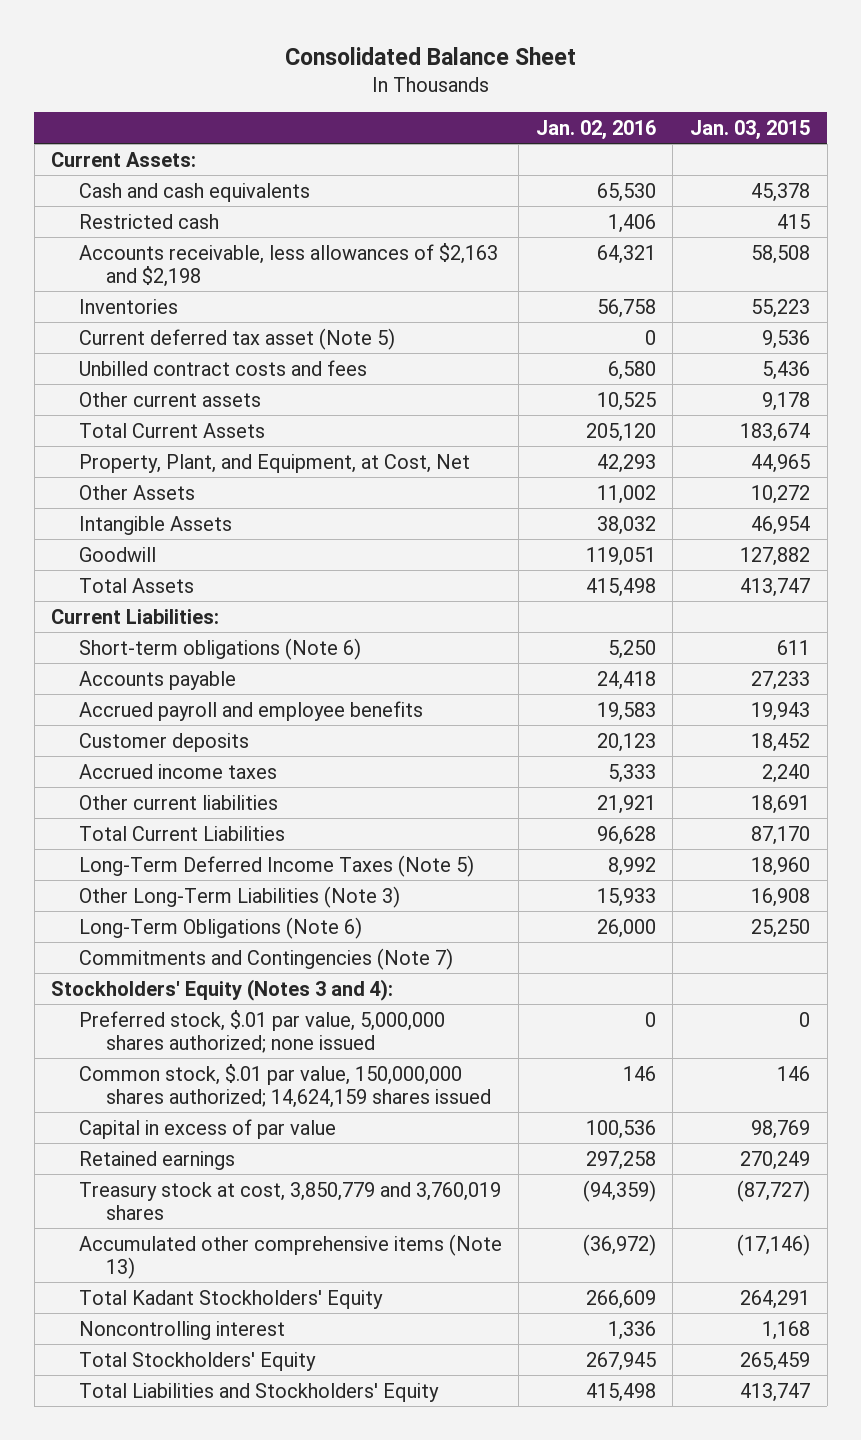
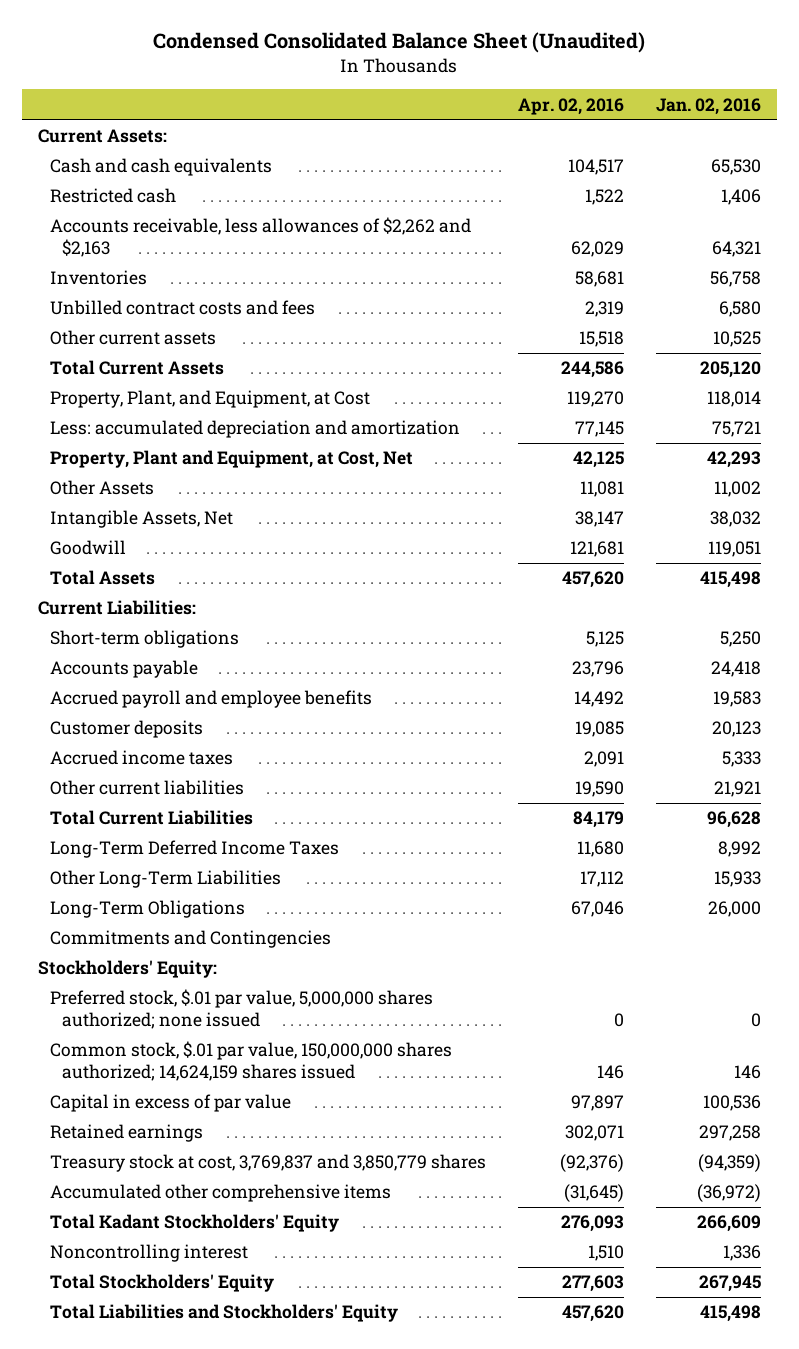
- Consolidated Balance Sheet
+ Condensed Consolidated Balance Sheet (Unaudited)
- | Jan. 02, 2016 | Jan. 03, 2015
+ | Apr. 02, 2016 | Jan. 02, 2016
- Accounts receivable, less allowances of $2,163 and $2,198 | 64,321 | 58,508
+ Accounts receivable, less allowances of $2,262 and $2,163 | 62,029 | 64,321
- Current deferred tax asset (Note 5) | 0 | 9,536
- Property, Plant, and Equipment, at Cost, Net | 42,293 | 44,965
+ Property, Plant, and Equipment, at Cost | 119,270 | 118,014
+ Less: accumulated depreciation and amortization | 77,145 | 75,721
+ Property, Plant and Equipment, at Cost, Net | 42,125 | 42,293
- Intangible Assets | 38,032 | 46,954
+ Intangible Assets, Net | 38,147 | 38,032
- Short-term obligations (Note 6) | 5,250 | 611
+ Short-term obligations | 5,125 | 5,250
- Long-Term Deferred Income Taxes (Note 5) | 8,992 | 18,960
- Other Long-Term Liabilities (Note 3) | 15,933 | 16,908
- Long-Term Obligations (Note 6) | 26,000 | 25,250
- Commitments and Contingencies (Note 7)
- Stockholders' Equity (Notes 3 and 4):
+ Long-Term Deferred Income Taxes | 11,680 | 8,992
+ Other Long-Term Liabilities | 17,112 | 15,933
+ Long-Term Obligations | 67,046 | 26,000
+ Commitments and Contingencies
+ Stockholders' Equity:
- Treasury stock at cost, 3,850,779 and 3,760,019 shares | (94,359) | (87,727)
- Accumulated other comprehensive items (Note 13) | (36,972) | (17,146)
+ Treasury stock at cost, 3,769,837 and 3,850,779 shares | (92,376) | (94,359)
+ Accumulated other comprehensive items | (31,645) | (36,972)

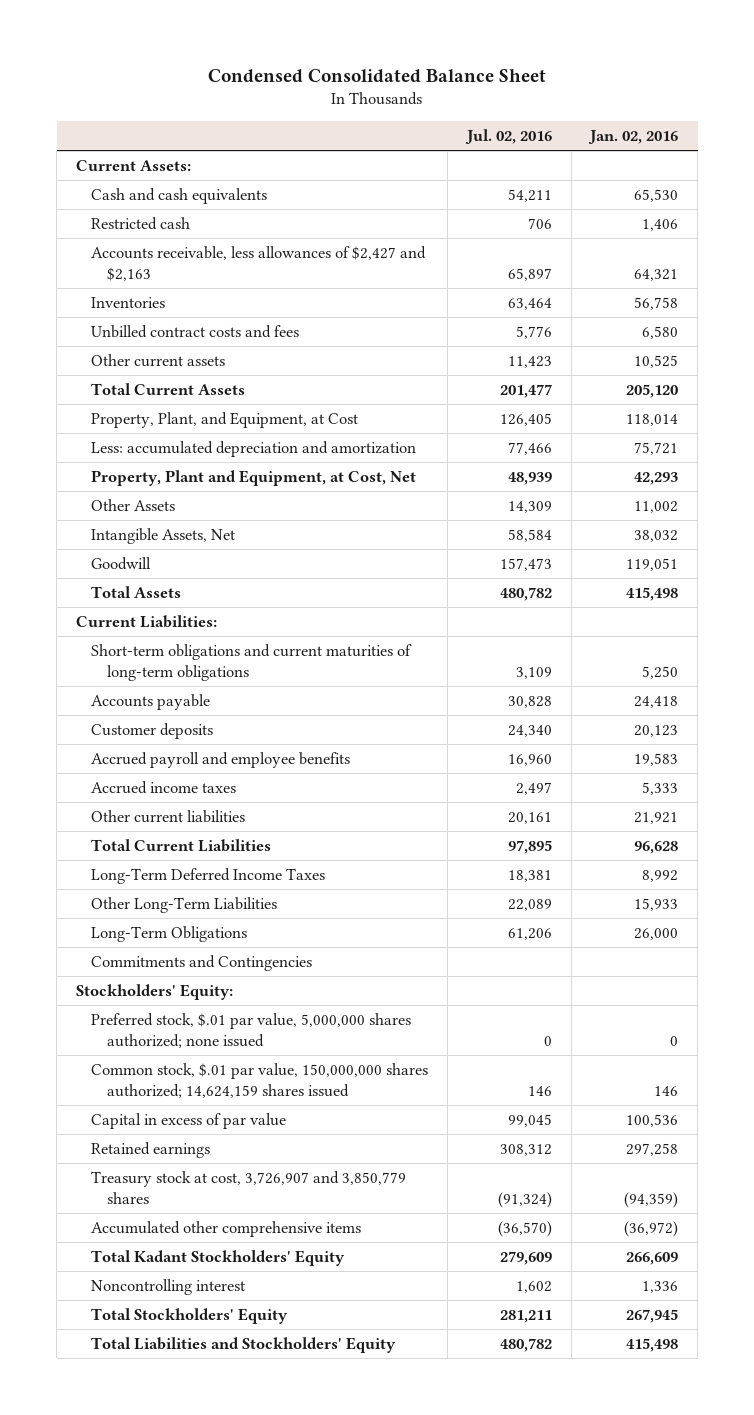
- Condensed Consolidated Balance Sheet (Unaudited)
+ Condensed Consolidated Balance Sheet
- | Apr. 02, 2016 | Jan. 02, 2016
+ | Jul. 02, 2016 | Jan. 02, 2016
- Accounts receivable, less allowances of $2,262 and $2,163 | 62,029 | 64,321
+ Accounts receivable, less allowances of $2,427 and $2,163 | 65,897 | 64,321
- Short-term obligations | 5,125 | 5,250
+ Short-term obligations and current maturities of long-term obligations | 3,109 | 5,250
moved down: Accrued payroll and employee benefits | 16,960 | 19,583
- Treasury stock at cost, 3,769,837 and 3,850,779 shares | (92,376) | (94,359)
+ Treasury stock at cost, 3,726,907 and 3,850,779 shares | (91,324) | (94,359)

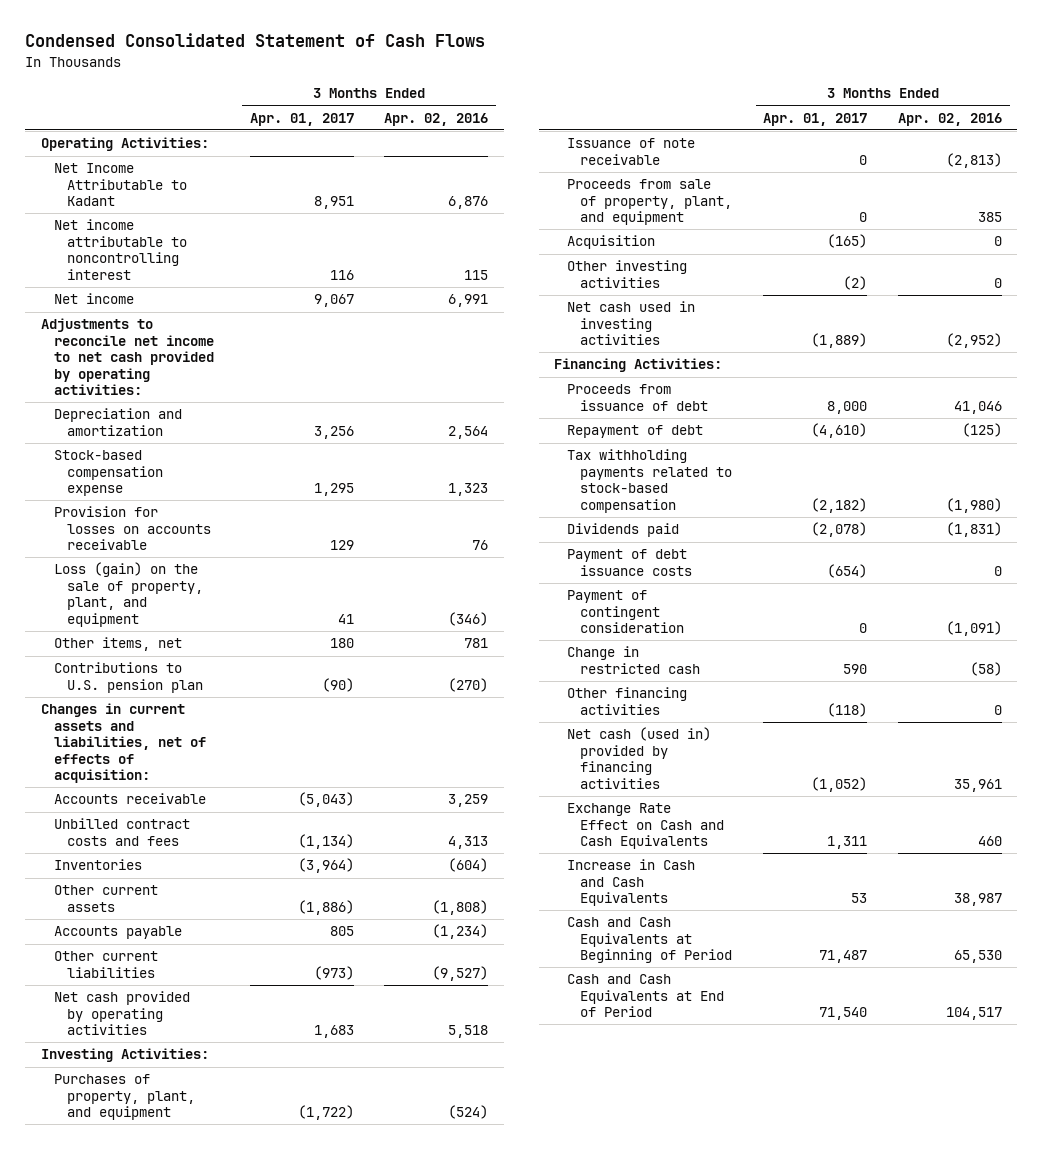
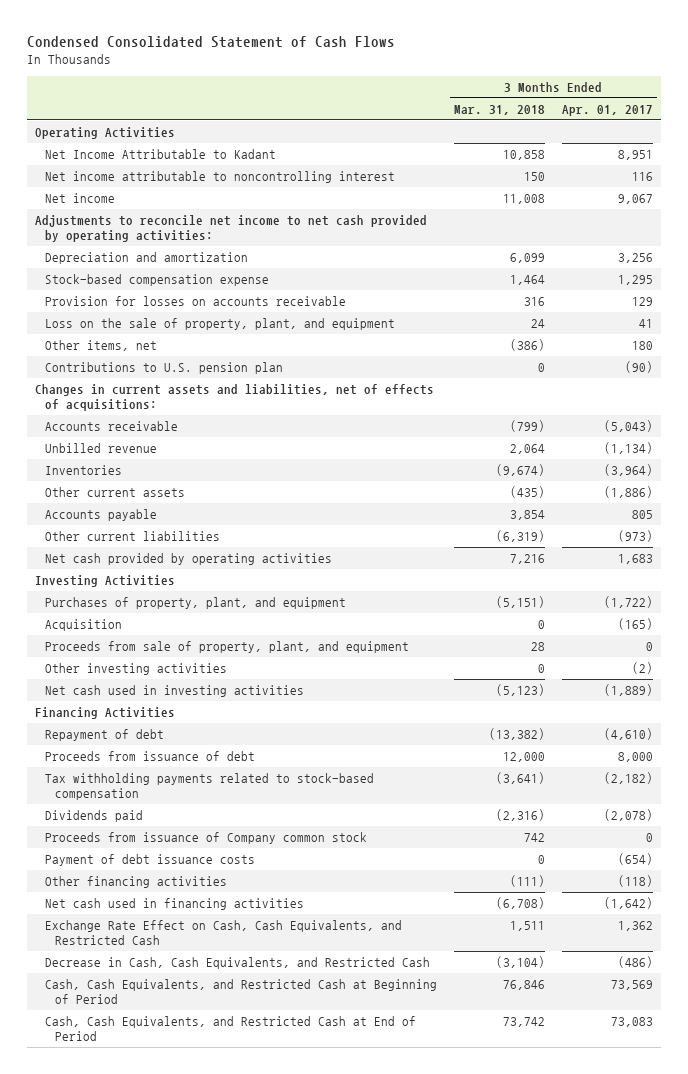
- | 3 Months Ended Apr. 01, 2017 | 3 Months Ended Apr. 02, 2016
+ | 3 Months Ended Mar. 31, 2018 | 3 Months Ended Apr. 01, 2017
- Operating Activities:
+ Operating Activities
- Loss (gain) on the sale of property, plant, and equipment | 41 | (346)
+ Loss on the sale of property, plant, and equipment | 24 | 41
- Changes in current assets and liabilities, net of effects of acquisition:
+ Changes in current assets and liabilities, net of effects of acquisitions:
- Unbilled contract costs and fees | (1,134) | 4,313
+ Unbilled revenue | 2,064 | (1,134)
- Investing Activities:
+ Investing Activities
- Issuance of note receivable | 0 | (2,813)
moved down: Proceeds from sale of property, plant, and equipment | 28 | 0
- Financing Activities:
+ Financing Activities
moved down: Proceeds from issuance of debt | 12,000 | 8,000
+ Proceeds from issuance of Company common stock | 742 | 0
- Payment of contingent consideration | 0 | (1,091)
- Change in restricted cash | 590 | (58)
- Net cash (used in) provided by financing activities | (1,052) | 35,961
- Exchange Rate Effect on Cash and Cash Equivalents | 1,311 | 460
- Increase in Cash and Cash Equivalents | 53 | 38,987
- Cash and Cash Equivalents at Beginning of Period | 71,487 | 65,530
- Cash and Cash Equivalents at End of Period | 71,540 | 104,517
+ Net cash used in financing activities | (6,708) | (1,642)
+ Exchange Rate Effect on Cash, Cash Equivalents, and Restricted Cash | 1,511 | 1,362
+ Decrease in Cash, Cash Equivalents, and Restricted Cash | (3,104) | (486)
+ Cash, Cash Equivalents, and Restricted Cash at Beginning of Period | 76,846 | 73,569
+ Cash, Cash Equivalents, and Restricted Cash at End of Period | 73,742 | 73,083

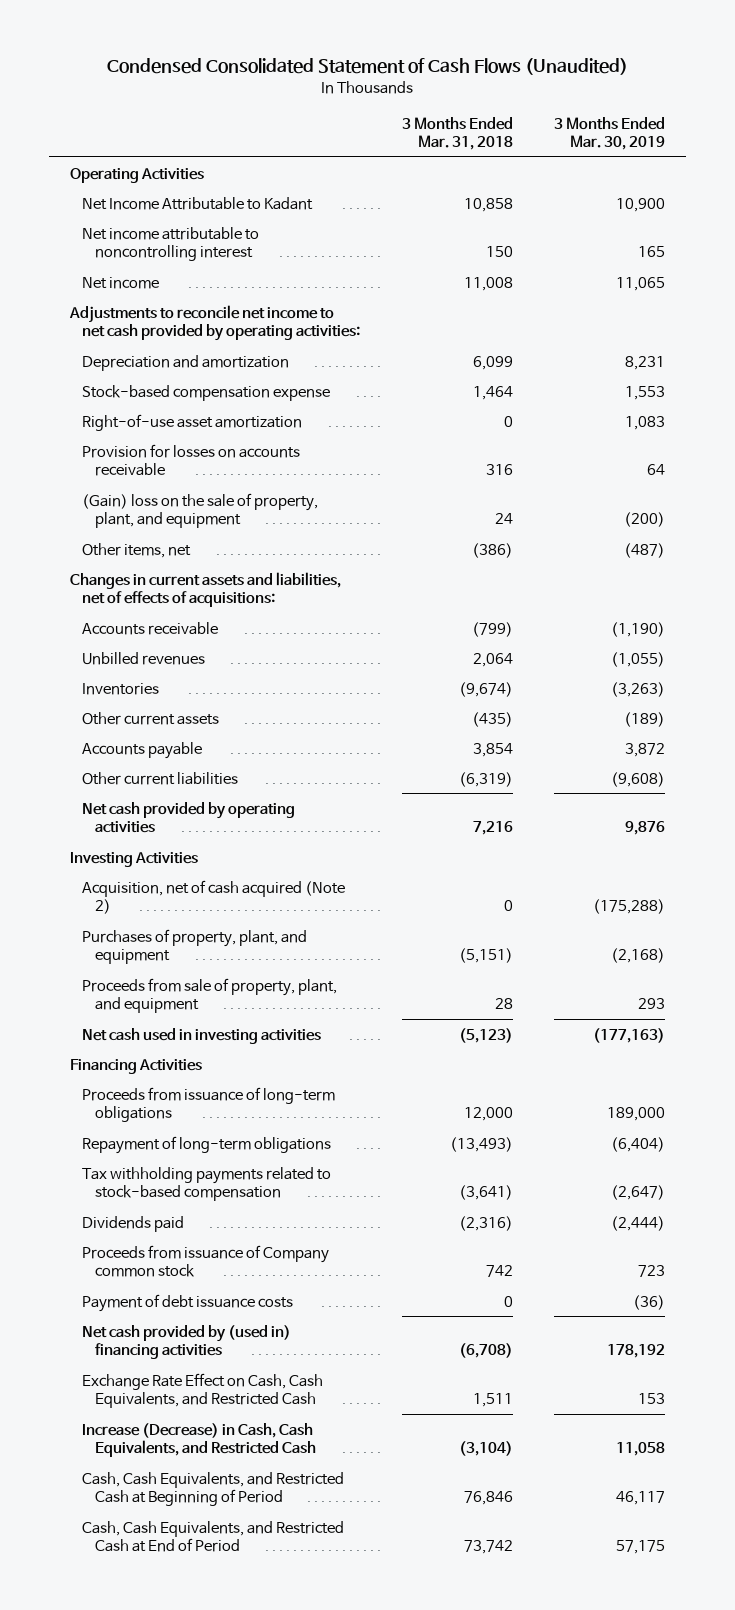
- Condensed Consolidated Statement of Cash Flows
+ Condensed Consolidated Statement of Cash Flows (Unaudited)
- | 3 Months Ended Mar. 31, 2018 | 3 Months Ended Apr. 01, 2017
+ | 3 Months Ended Mar. 31, 2018 | 3 Months Ended Mar. 30, 2019
+ Right-of-use asset amortization | 0 | 1,083
- Loss on the sale of property, plant, and equipment | 24 | 41
+ (Gain) loss on the sale of property, plant, and equipment | 24 | (200)
- Contributions to U.S. pension plan | 0 | (90)
- Unbilled revenue | 2,064 | (1,134)
+ Unbilled revenues | 2,064 | (1,055)
+ Acquisition, net of cash acquired (Note 2) | 0 | (175,288)
- Acquisition | 0 | (165)
- Other investing activities | 0 | (2)
- Repayment of debt | (13,382) | (4,610)
- Proceeds from issuance of debt | 12,000 | 8,000
+ Proceeds from issuance of long-term obligations | 12,000 | 189,000
+ Repayment of long-term obligations | (13,493) | (6,404)
- Other financing activities | (111) | (118)
- Net cash used in financing activities | (6,708) | (1,642)
+ Net cash provided by (used in) financing activities | (6,708) | 178,192
- Decrease in Cash, Cash Equivalents, and Restricted Cash | (3,104) | (486)
+ Increase (Decrease) in Cash, Cash Equivalents, and Restricted Cash | (3,104) | 11,058

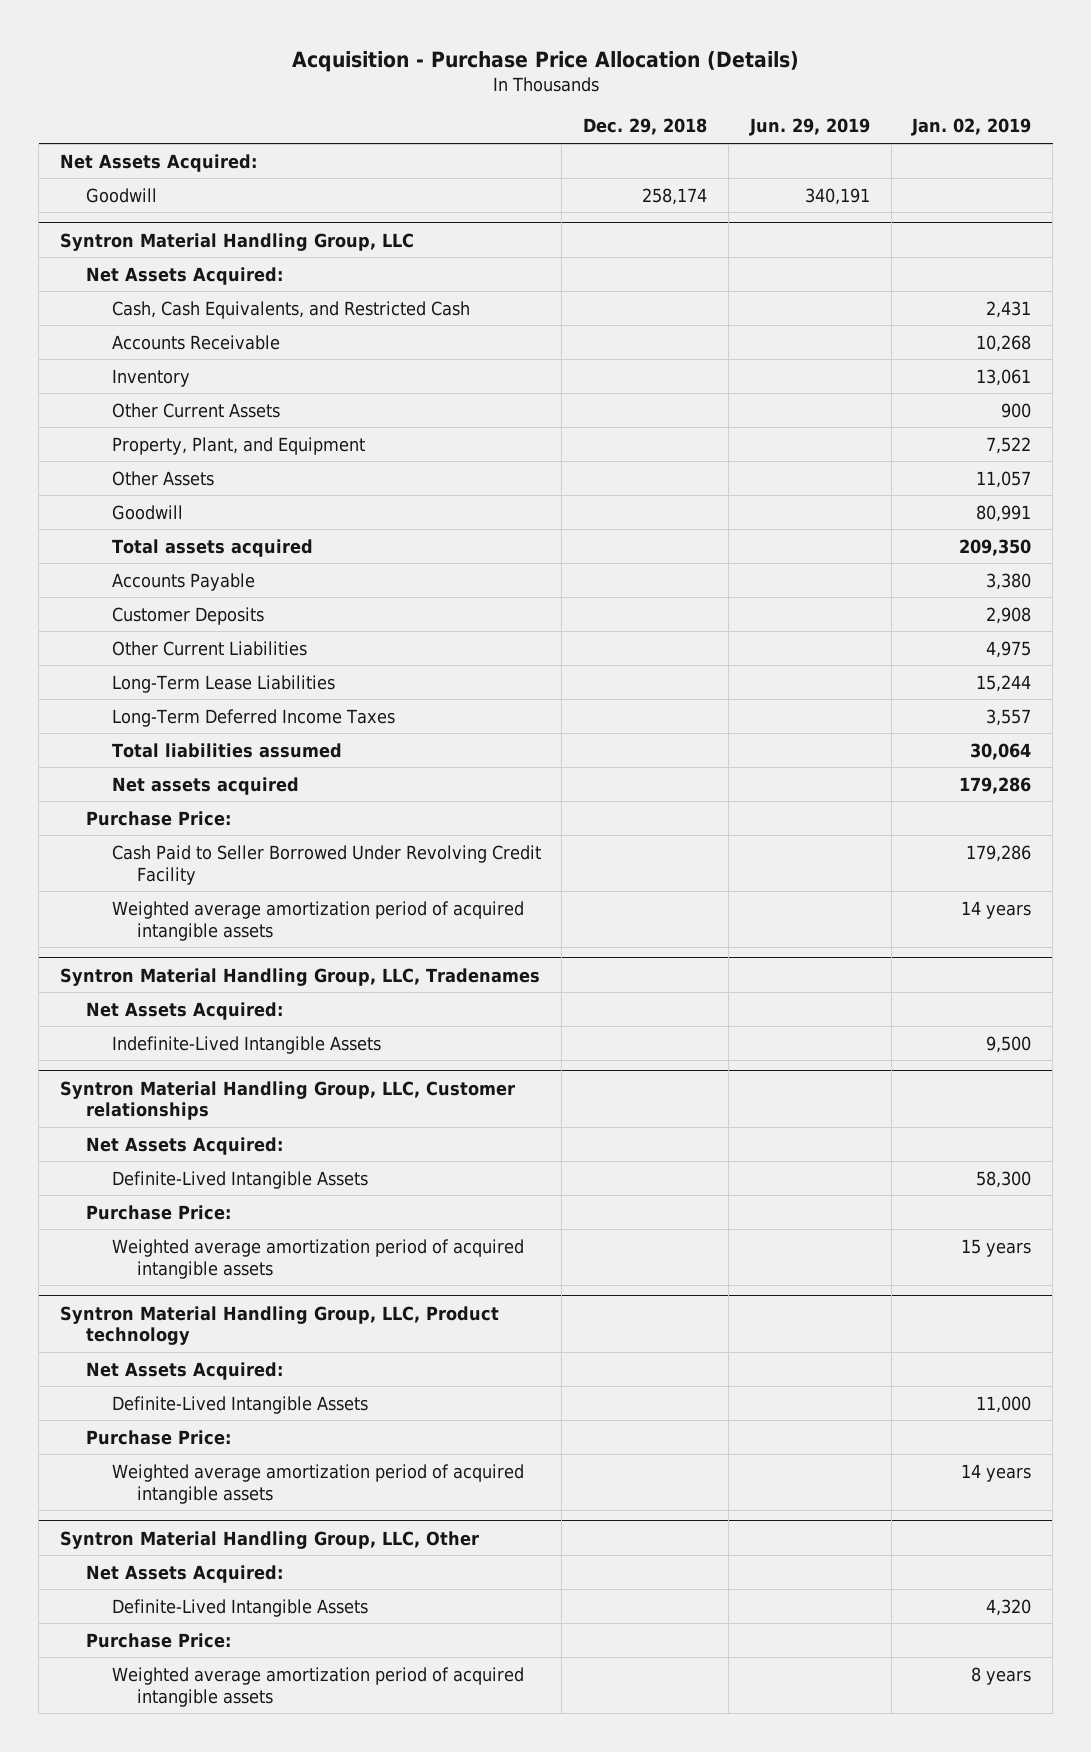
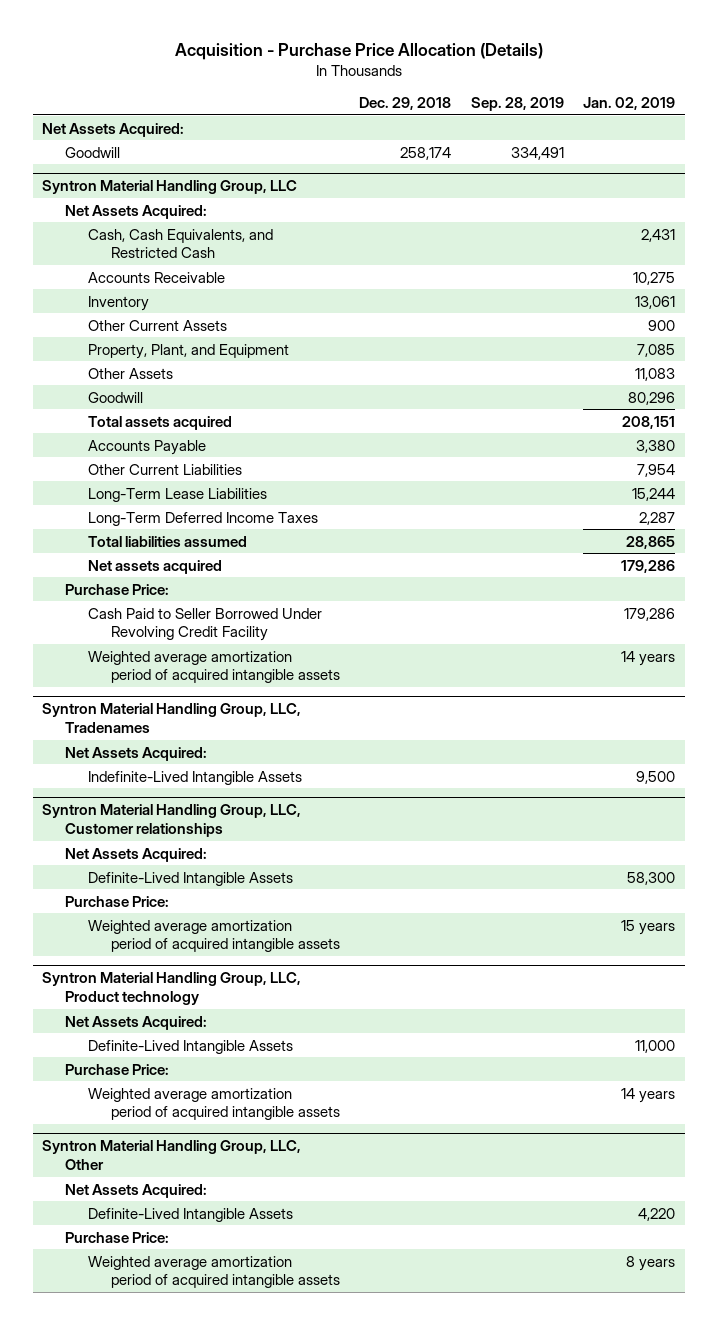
- | Dec. 29, 2018 | Jun. 29, 2019 | Jan. 02, 2019
+ | Dec. 29, 2018 | Sep. 28, 2019 | Jan. 02, 2019
@ Syntron Material Handling Group, LLC
- Accounts Receivable | | | 10,268
+ Accounts Receivable | | | 10,275
- Property, Plant, and Equipment | | | 7,522
- Other Assets | | | 11,057
- Goodwill | | | 80,991
- Total assets acquired | | | 209,350
+ Property, Plant, and Equipment | | | 7,085
+ Other Assets | | | 11,083
+ Goodwill | | | 80,296
+ Total assets acquired | | | 208,151
- Customer Deposits | | | 2,908
- Other Current Liabilities | | | 4,975
+ Other Current Liabilities | | | 7,954
- Long-Term Deferred Income Taxes | | | 3,557
- Total liabilities assumed | | | 30,064
+ Long-Term Deferred Income Taxes | | | 2,287
+ Total liabilities assumed | | | 28,865
@ Syntron Material Handling Group, LLC, Other
- Definite-Lived Intangible Assets | | | 4,320
+ Definite-Lived Intangible Assets | | | 4,220

